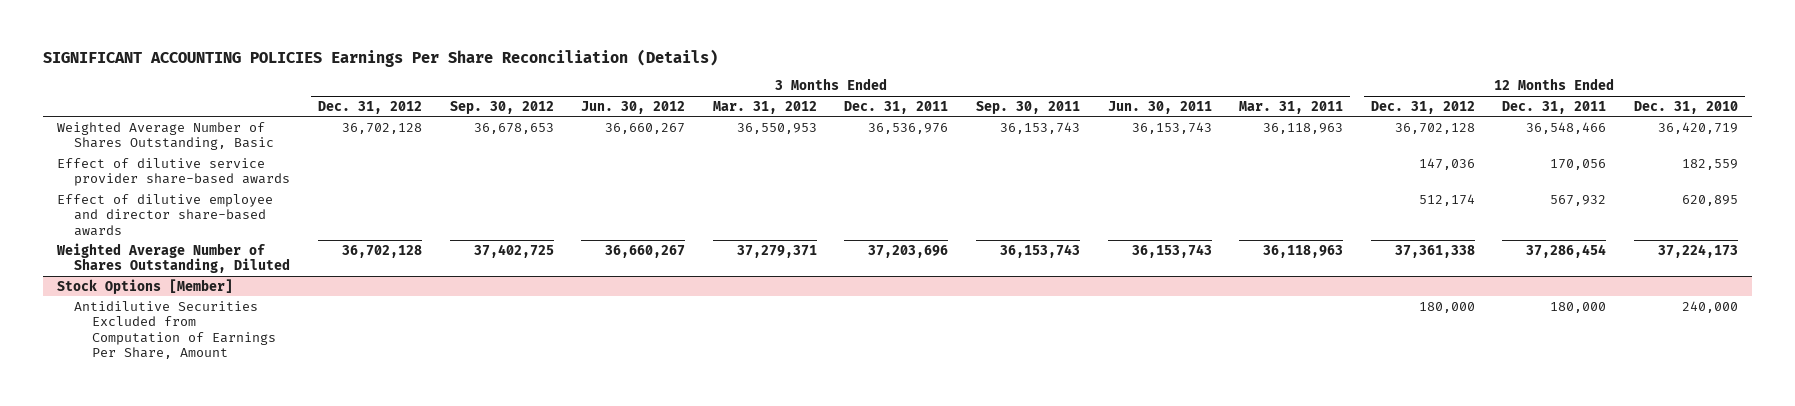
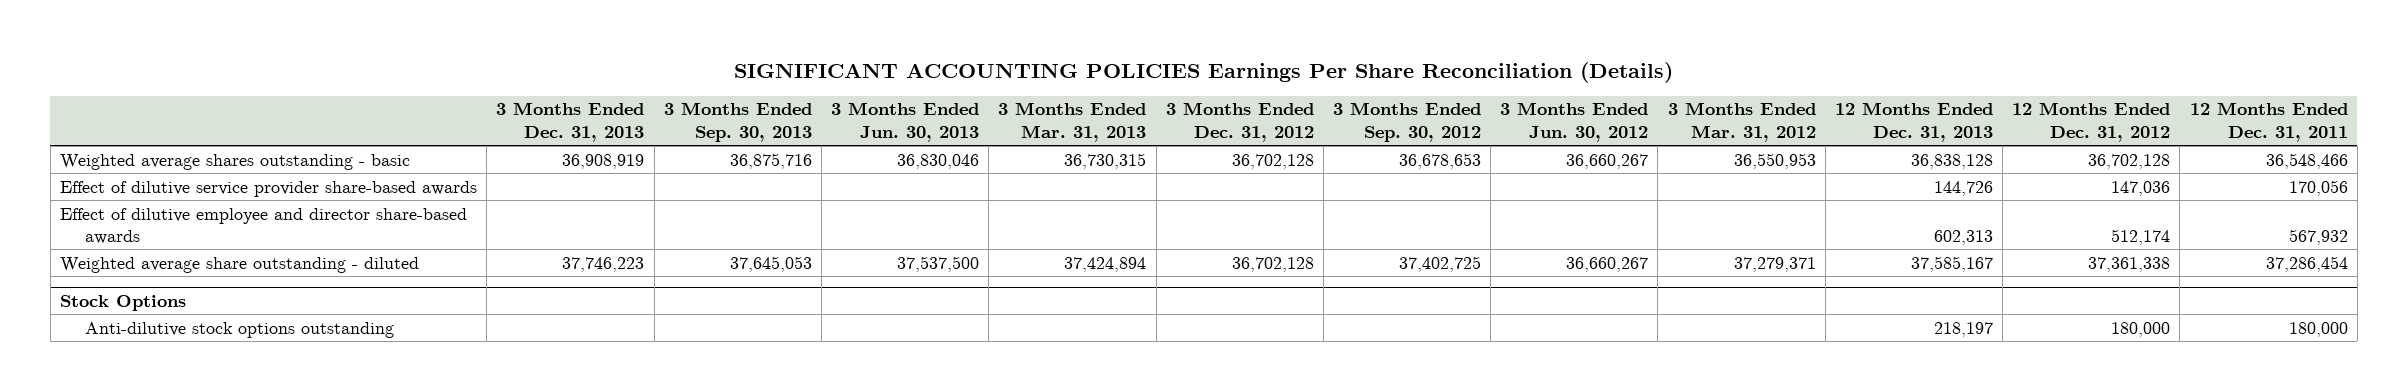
- | 3 Months Ended Dec. 31, 2012 | 3 Months Ended Sep. 30, 2012 | 3 Months Ended Jun. 30, 2012 | 3 Months Ended Mar. 31, 2012 | 3 Months Ended Dec. 31, 2011 | 3 Months Ended Sep. 30, 2011 | 3 Months Ended Jun. 30, 2011 | 3 Months Ended Mar. 31, 2011 | 12 Months Ended Dec. 31, 2012 | 12 Months Ended Dec. 31, 2011 | 12 Months Ended Dec. 31, 2010
+ | 3 Months Ended Dec. 31, 2013 | 3 Months Ended Sep. 30, 2013 | 3 Months Ended Jun. 30, 2013 | 3 Months Ended Mar. 31, 2013 | 3 Months Ended Dec. 31, 2012 | 3 Months Ended Sep. 30, 2012 | 3 Months Ended Jun. 30, 2012 | 3 Months Ended Mar. 31, 2012 | 12 Months Ended Dec. 31, 2013 | 12 Months Ended Dec. 31, 2012 | 12 Months Ended Dec. 31, 2011
- Weighted Average Number of Shares Outstanding, Basic | 36,702,128 | 36,678,653 | 36,660,267 | 36,550,953 | 36,536,976 | 36,153,743 | 36,153,743 | 36,118,963 | 36,702,128 | 36,548,466 | 36,420,719
+ Weighted average shares outstanding - basic | 36,908,919 | 36,875,716 | 36,830,046 | 36,730,315 | 36,702,128 | 36,678,653 | 36,660,267 | 36,550,953 | 36,838,128 | 36,702,128 | 36,548,466
- Weighted Average Number of Shares Outstanding, Diluted | 36,702,128 | 37,402,725 | 36,660,267 | 37,279,371 | 37,203,696 | 36,153,743 | 36,153,743 | 36,118,963 | 37,361,338 | 37,286,454 | 37,224,173
- Stock Options [Member]
- Antidilutive Securities Excluded from Computation of Earnings Per Share, Amount | | | | | | | | | 180,000 | 180,000 | 240,000
+ Weighted average share outstanding - diluted | 37,746,223 | 37,645,053 | 37,537,500 | 37,424,894 | 36,702,128 | 37,402,725 | 36,660,267 | 37,279,371 | 37,585,167 | 37,361,338 | 37,286,454
+ Stock Options
+ Anti-dilutive stock options outstanding | | | | | | | | | 218,197 | 180,000 | 180,000

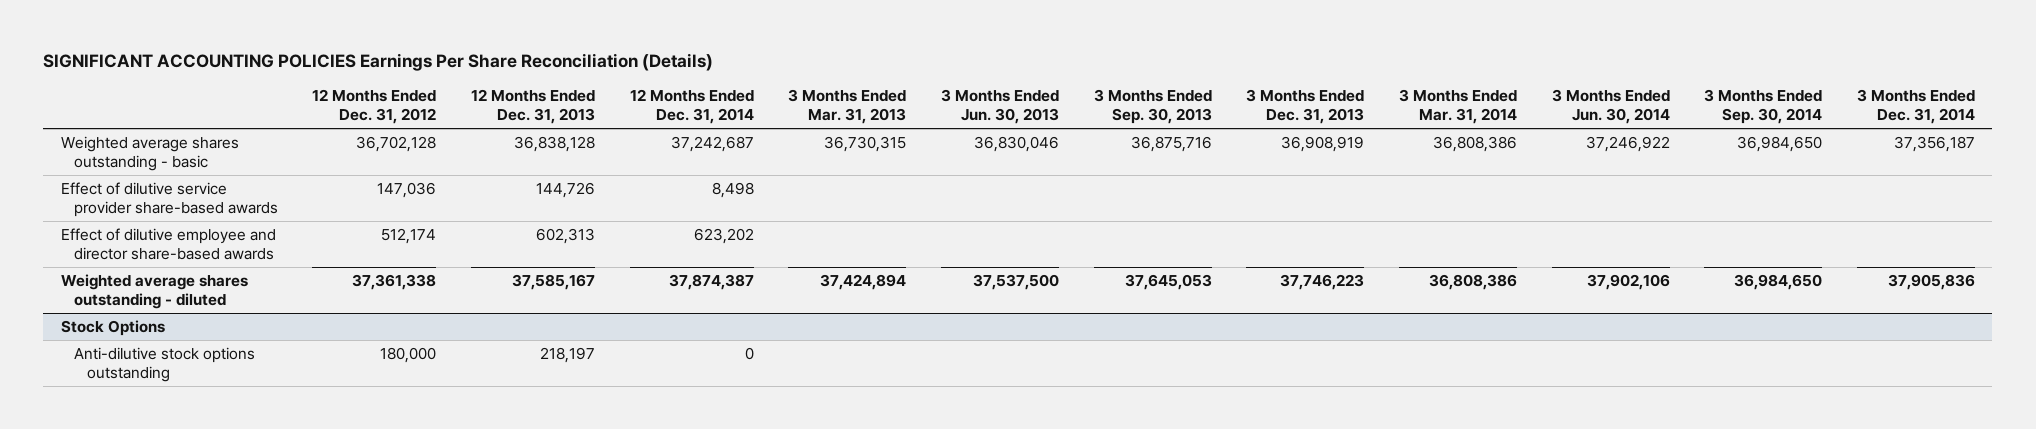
- | 3 Months Ended Dec. 31, 2013 | 3 Months Ended Sep. 30, 2013 | 3 Months Ended Jun. 30, 2013 | 3 Months Ended Mar. 31, 2013 | 3 Months Ended Dec. 31, 2012 | 3 Months Ended Sep. 30, 2012 | 3 Months Ended Jun. 30, 2012 | 3 Months Ended Mar. 31, 2012 | 12 Months Ended Dec. 31, 2013 | 12 Months Ended Dec. 31, 2012 | 12 Months Ended Dec. 31, 2011
+ | 12 Months Ended Dec. 31, 2012 | 12 Months Ended Dec. 31, 2013 | 12 Months Ended Dec. 31, 2014 | 3 Months Ended Mar. 31, 2013 | 3 Months Ended Jun. 30, 2013 | 3 Months Ended Sep. 30, 2013 | 3 Months Ended Dec. 31, 2013 | 3 Months Ended Mar. 31, 2014 | 3 Months Ended Jun. 30, 2014 | 3 Months Ended Sep. 30, 2014 | 3 Months Ended Dec. 31, 2014
- Weighted average share outstanding - diluted | 37,746,223 | 37,645,053 | 37,537,500 | 37,424,894 | 36,702,128 | 37,402,725 | 36,660,267 | 37,279,371 | 37,585,167 | 37,361,338 | 37,286,454
+ Weighted average shares outstanding - diluted | 37,361,338 | 37,585,167 | 37,874,387 | 37,424,894 | 37,537,500 | 37,645,053 | 37,746,223 | 36,808,386 | 37,902,106 | 36,984,650 | 37,905,836

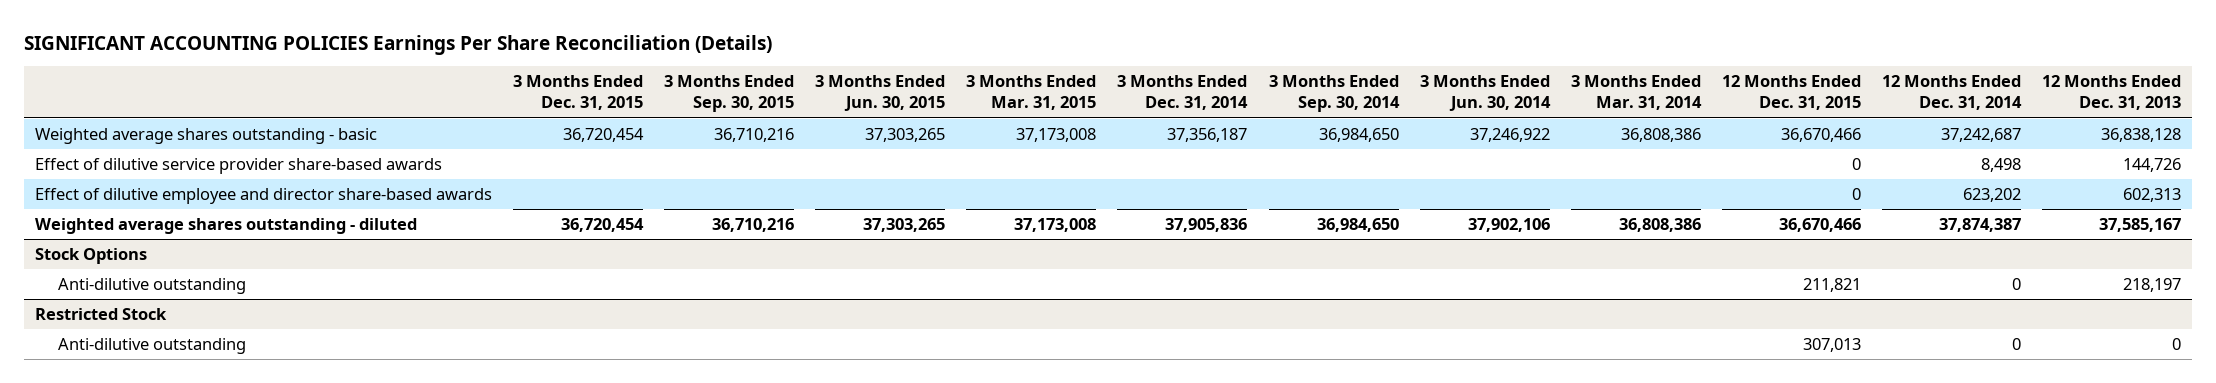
- | 12 Months Ended Dec. 31, 2012 | 12 Months Ended Dec. 31, 2013 | 12 Months Ended Dec. 31, 2014 | 3 Months Ended Mar. 31, 2013 | 3 Months Ended Jun. 30, 2013 | 3 Months Ended Sep. 30, 2013 | 3 Months Ended Dec. 31, 2013 | 3 Months Ended Mar. 31, 2014 | 3 Months Ended Jun. 30, 2014 | 3 Months Ended Sep. 30, 2014 | 3 Months Ended Dec. 31, 2014
+ | 3 Months Ended Dec. 31, 2015 | 3 Months Ended Sep. 30, 2015 | 3 Months Ended Jun. 30, 2015 | 3 Months Ended Mar. 31, 2015 | 3 Months Ended Dec. 31, 2014 | 3 Months Ended Sep. 30, 2014 | 3 Months Ended Jun. 30, 2014 | 3 Months Ended Mar. 31, 2014 | 12 Months Ended Dec. 31, 2015 | 12 Months Ended Dec. 31, 2014 | 12 Months Ended Dec. 31, 2013
@ Stock Options
- Anti-dilutive stock options outstanding | 180,000 | 218,197 | 0 | | | | | | | |
+ Anti-dilutive outstanding | | | | | | | | | 211,821 | 0 | 218,197
+ Restricted Stock
+ Anti-dilutive outstanding | | | | | | | | | 307,013 | 0 | 0

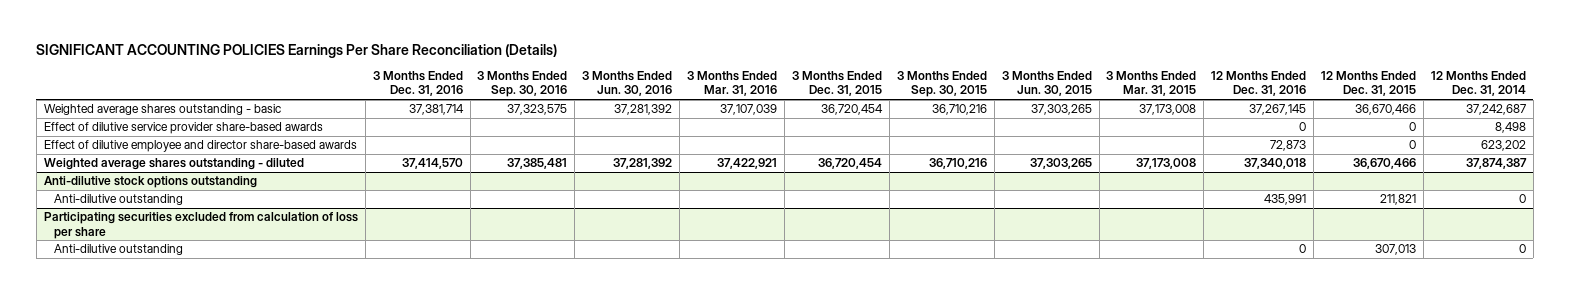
- | 3 Months Ended Dec. 31, 2015 | 3 Months Ended Sep. 30, 2015 | 3 Months Ended Jun. 30, 2015 | 3 Months Ended Mar. 31, 2015 | 3 Months Ended Dec. 31, 2014 | 3 Months Ended Sep. 30, 2014 | 3 Months Ended Jun. 30, 2014 | 3 Months Ended Mar. 31, 2014 | 12 Months Ended Dec. 31, 2015 | 12 Months Ended Dec. 31, 2014 | 12 Months Ended Dec. 31, 2013
+ | 3 Months Ended Dec. 31, 2016 | 3 Months Ended Sep. 30, 2016 | 3 Months Ended Jun. 30, 2016 | 3 Months Ended Mar. 31, 2016 | 3 Months Ended Dec. 31, 2015 | 3 Months Ended Sep. 30, 2015 | 3 Months Ended Jun. 30, 2015 | 3 Months Ended Mar. 31, 2015 | 12 Months Ended Dec. 31, 2016 | 12 Months Ended Dec. 31, 2015 | 12 Months Ended Dec. 31, 2014
- Stock Options
+ Anti-dilutive stock options outstanding
- Restricted Stock
+ Participating securities excluded from calculation of loss per share

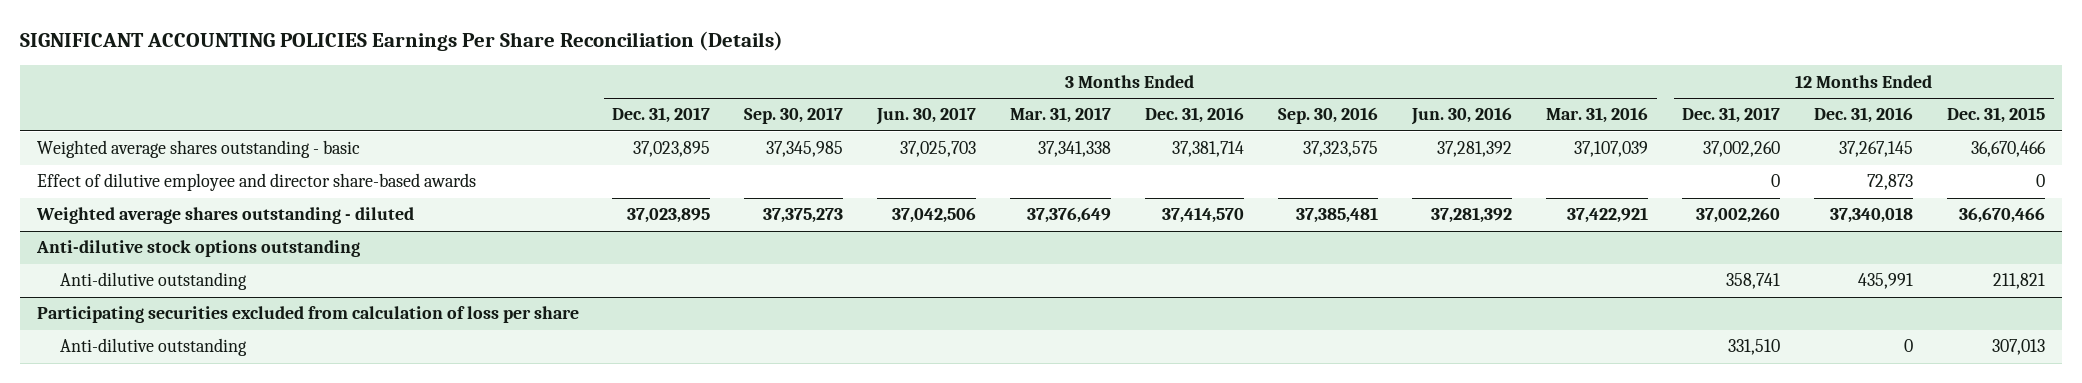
- | 3 Months Ended Dec. 31, 2016 | 3 Months Ended Sep. 30, 2016 | 3 Months Ended Jun. 30, 2016 | 3 Months Ended Mar. 31, 2016 | 3 Months Ended Dec. 31, 2015 | 3 Months Ended Sep. 30, 2015 | 3 Months Ended Jun. 30, 2015 | 3 Months Ended Mar. 31, 2015 | 12 Months Ended Dec. 31, 2016 | 12 Months Ended Dec. 31, 2015 | 12 Months Ended Dec. 31, 2014
+ | 3 Months Ended Dec. 31, 2017 | 3 Months Ended Sep. 30, 2017 | 3 Months Ended Jun. 30, 2017 | 3 Months Ended Mar. 31, 2017 | 3 Months Ended Dec. 31, 2016 | 3 Months Ended Sep. 30, 2016 | 3 Months Ended Jun. 30, 2016 | 3 Months Ended Mar. 31, 2016 | 12 Months Ended Dec. 31, 2017 | 12 Months Ended Dec. 31, 2016 | 12 Months Ended Dec. 31, 2015
- Effect of dilutive service provider share-based awards | | | | | | | | | 0 | 0 | 8,498

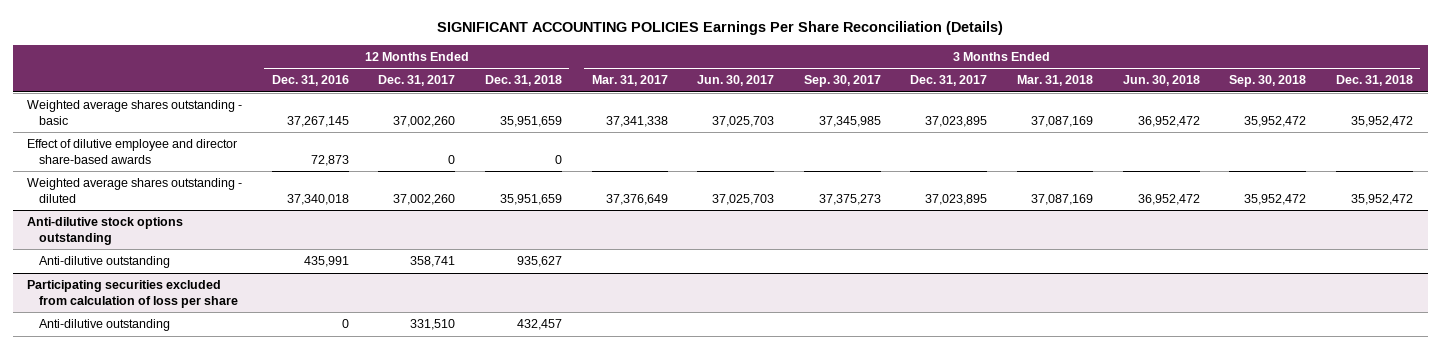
- | 3 Months Ended Dec. 31, 2017 | 3 Months Ended Sep. 30, 2017 | 3 Months Ended Jun. 30, 2017 | 3 Months Ended Mar. 31, 2017 | 3 Months Ended Dec. 31, 2016 | 3 Months Ended Sep. 30, 2016 | 3 Months Ended Jun. 30, 2016 | 3 Months Ended Mar. 31, 2016 | 12 Months Ended Dec. 31, 2017 | 12 Months Ended Dec. 31, 2016 | 12 Months Ended Dec. 31, 2015
+ | 12 Months Ended Dec. 31, 2016 | 12 Months Ended Dec. 31, 2017 | 12 Months Ended Dec. 31, 2018 | 3 Months Ended Mar. 31, 2017 | 3 Months Ended Jun. 30, 2017 | 3 Months Ended Sep. 30, 2017 | 3 Months Ended Dec. 31, 2017 | 3 Months Ended Mar. 31, 2018 | 3 Months Ended Jun. 30, 2018 | 3 Months Ended Sep. 30, 2018 | 3 Months Ended Dec. 31, 2018
- Weighted average shares outstanding - diluted | 37,023,895 | 37,375,273 | 37,042,506 | 37,376,649 | 37,414,570 | 37,385,481 | 37,281,392 | 37,422,921 | 37,002,260 | 37,340,018 | 36,670,466
+ Weighted average shares outstanding - diluted | 37,340,018 | 37,002,260 | 35,951,659 | 37,376,649 | 37,025,703 | 37,375,273 | 37,023,895 | 37,087,169 | 36,952,472 | 35,952,472 | 35,952,472

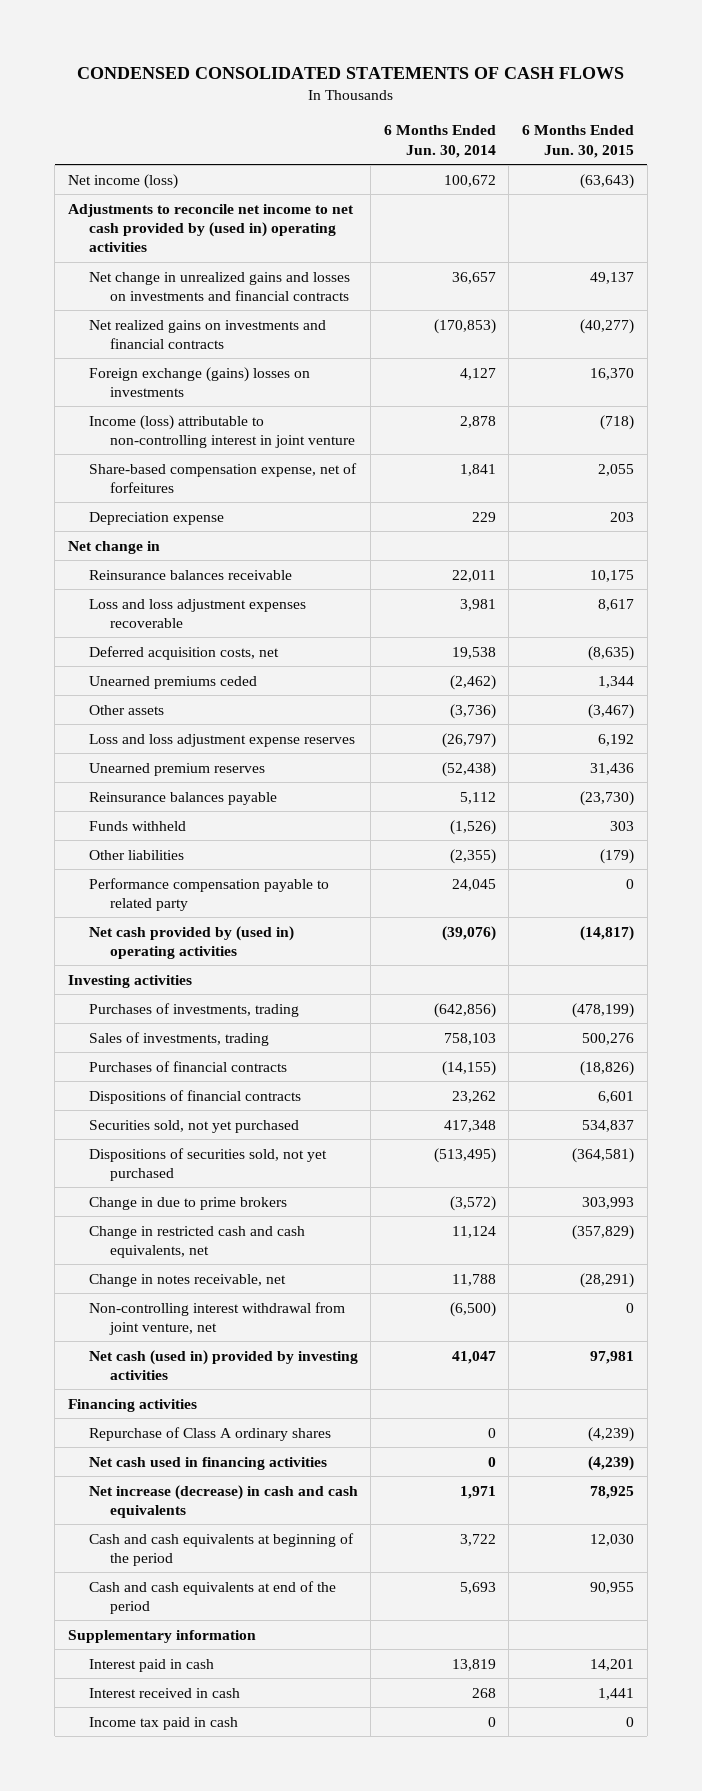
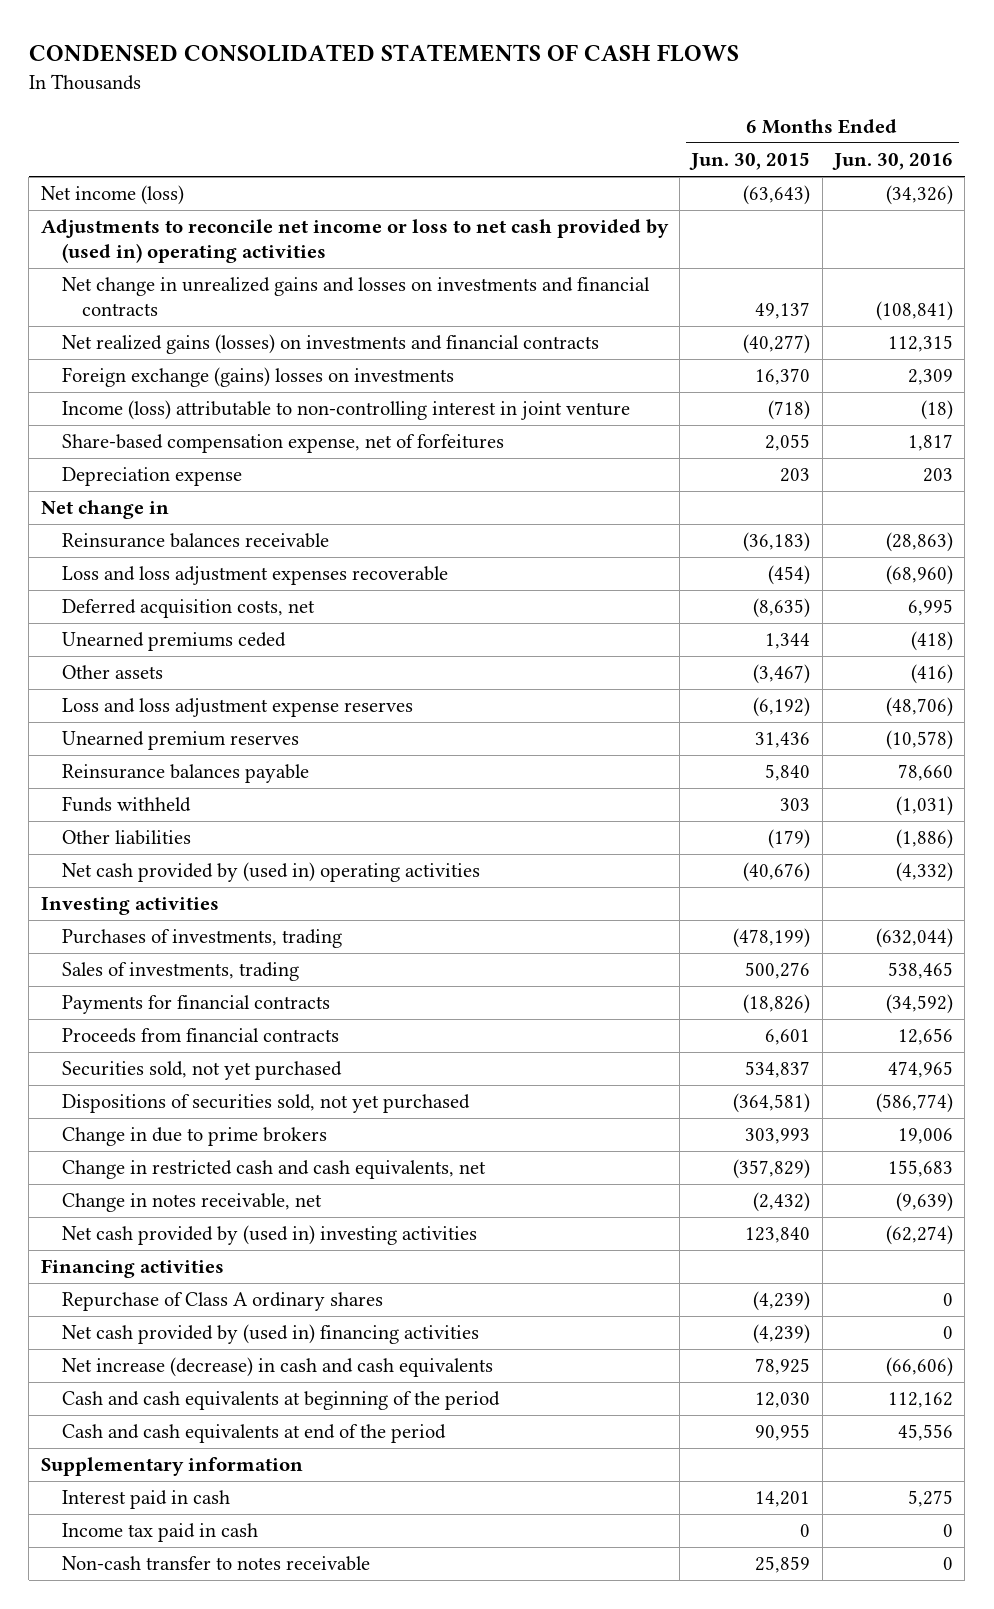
- | 6 Months Ended Jun. 30, 2014 | 6 Months Ended Jun. 30, 2015
+ | 6 Months Ended Jun. 30, 2015 | 6 Months Ended Jun. 30, 2016
- Adjustments to reconcile net income to net cash provided by (used in) operating activities
+ Adjustments to reconcile net income or loss to net cash provided by (used in) operating activities
- Net realized gains on investments and financial contracts | (170,853) | (40,277)
+ Net realized gains (losses) on investments and financial contracts | (40,277) | 112,315
- Reinsurance balances receivable | 22,011 | 10,175
- Loss and loss adjustment expenses recoverable | 3,981 | 8,617
+ Reinsurance balances receivable | (36,183) | (28,863)
+ Loss and loss adjustment expenses recoverable | (454) | (68,960)
- Loss and loss adjustment expense reserves | (26,797) | 6,192
+ Loss and loss adjustment expense reserves | (6,192) | (48,706)
- Reinsurance balances payable | 5,112 | (23,730)
+ Reinsurance balances payable | 5,840 | 78,660
- Performance compensation payable to related party | 24,045 | 0
- Net cash provided by (used in) operating activities | (39,076) | (14,817)
+ Net cash provided by (used in) operating activities | (40,676) | (4,332)
- Purchases of financial contracts | (14,155) | (18,826)
- Dispositions of financial contracts | 23,262 | 6,601
+ Payments for financial contracts | (18,826) | (34,592)
+ Proceeds from financial contracts | 6,601 | 12,656
- Change in notes receivable, net | 11,788 | (28,291)
- Non-controlling interest withdrawal from joint venture, net | (6,500) | 0
- Net cash (used in) provided by investing activities | 41,047 | 97,981
+ Change in notes receivable, net | (2,432) | (9,639)
+ Net cash provided by (used in) investing activities | 123,840 | (62,274)
- Net cash used in financing activities | 0 | (4,239)
+ Net cash provided by (used in) financing activities | (4,239) | 0
- Interest received in cash | 268 | 1,441
+ Non-cash transfer to notes receivable | 25,859 | 0

